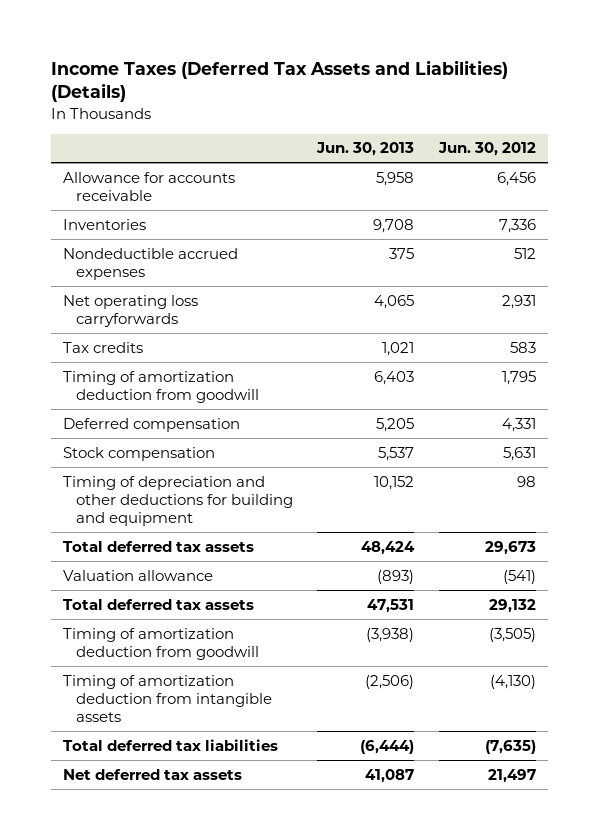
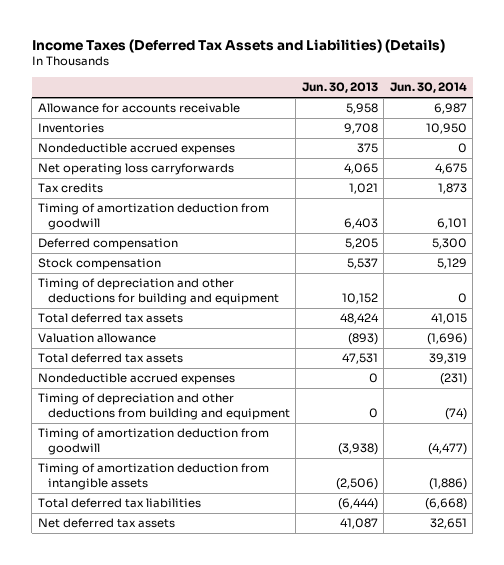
- | Jun. 30, 2013 | Jun. 30, 2012
+ | Jun. 30, 2013 | Jun. 30, 2014
+ Nondeductible accrued expenses | 0 | (231)
+ Timing of depreciation and other deductions from building and equipment | 0 | (74)

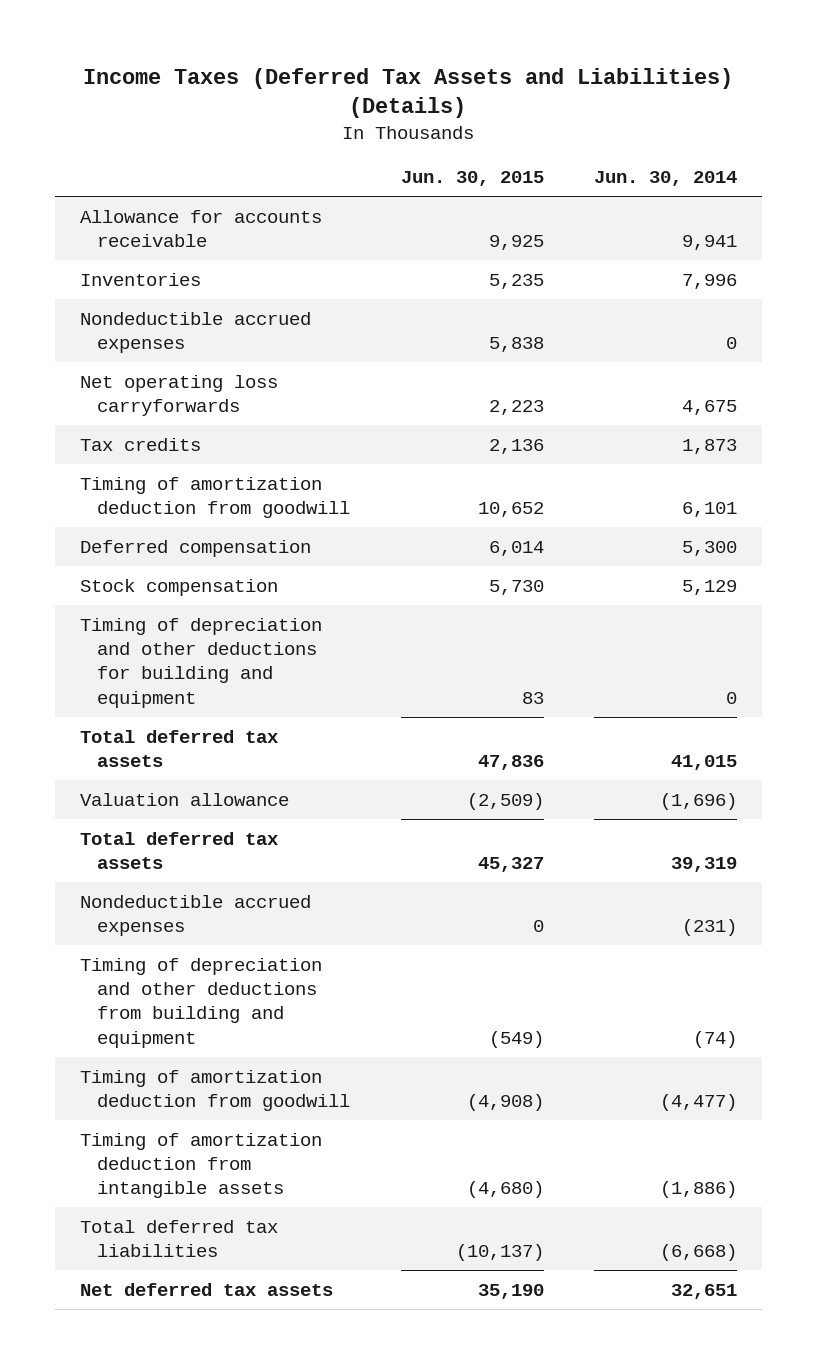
- | Jun. 30, 2013 | Jun. 30, 2014
+ | Jun. 30, 2015 | Jun. 30, 2014
- Allowance for accounts receivable | 5,958 | 6,987
- Inventories | 9,708 | 10,950
+ Allowance for accounts receivable | 9,925 | 9,941
+ Inventories | 5,235 | 7,996

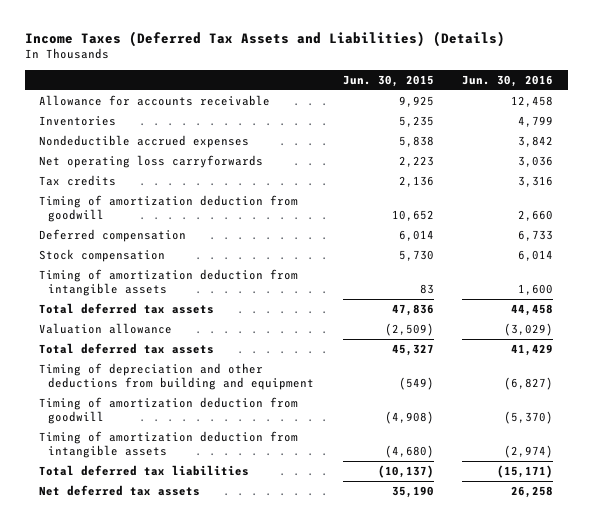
- | Jun. 30, 2015 | Jun. 30, 2014
+ | Jun. 30, 2015 | Jun. 30, 2016
- Timing of depreciation and other deductions for building and equipment | 83 | 0
+ Timing of amortization deduction from intangible assets | 83 | 1,600
- Nondeductible accrued expenses | 0 | (231)

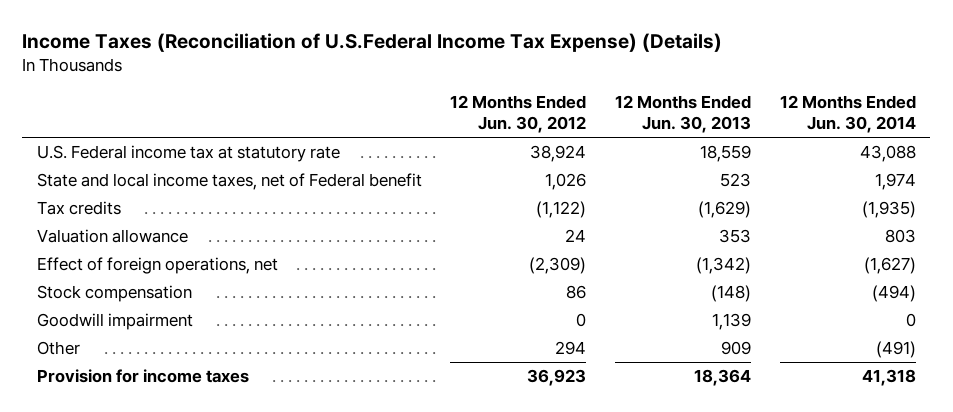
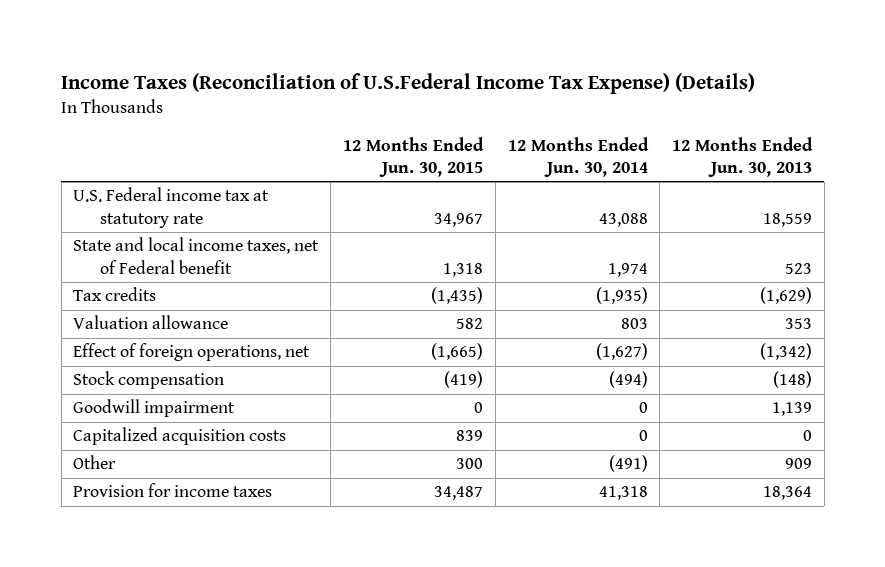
- | 12 Months Ended Jun. 30, 2012 | 12 Months Ended Jun. 30, 2013 | 12 Months Ended Jun. 30, 2014
+ | 12 Months Ended Jun. 30, 2015 | 12 Months Ended Jun. 30, 2014 | 12 Months Ended Jun. 30, 2013
+ Capitalized acquisition costs | 839 | 0 | 0

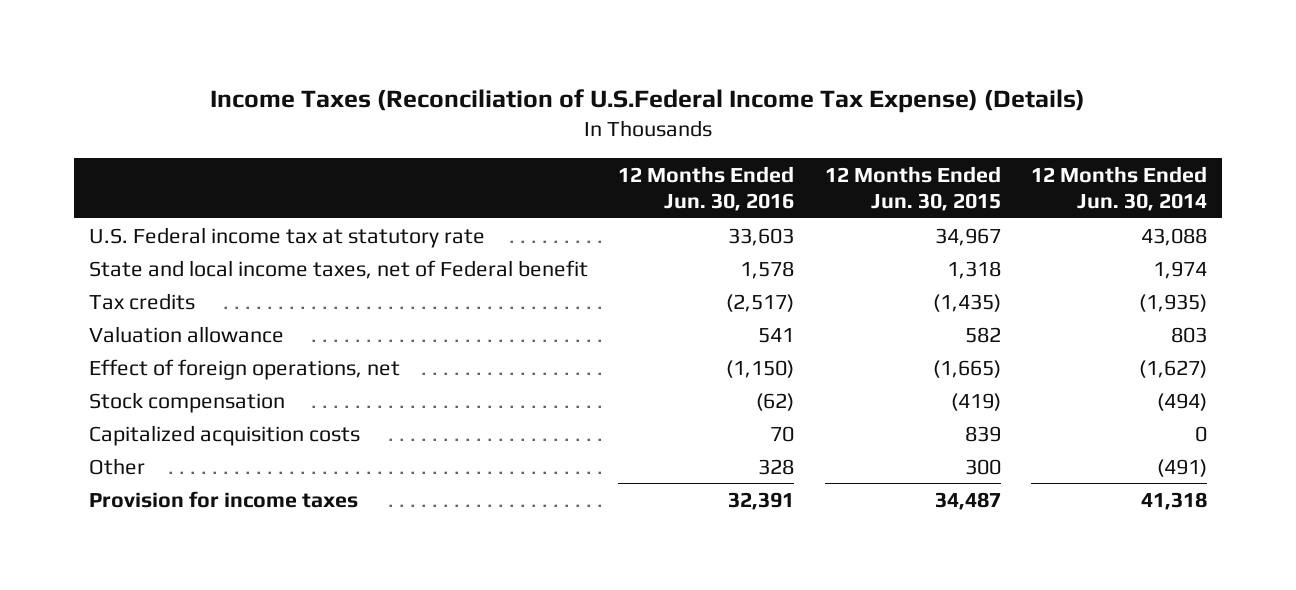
- | 12 Months Ended Jun. 30, 2015 | 12 Months Ended Jun. 30, 2014 | 12 Months Ended Jun. 30, 2013
+ | 12 Months Ended Jun. 30, 2016 | 12 Months Ended Jun. 30, 2015 | 12 Months Ended Jun. 30, 2014
- Goodwill impairment | 0 | 0 | 1,139

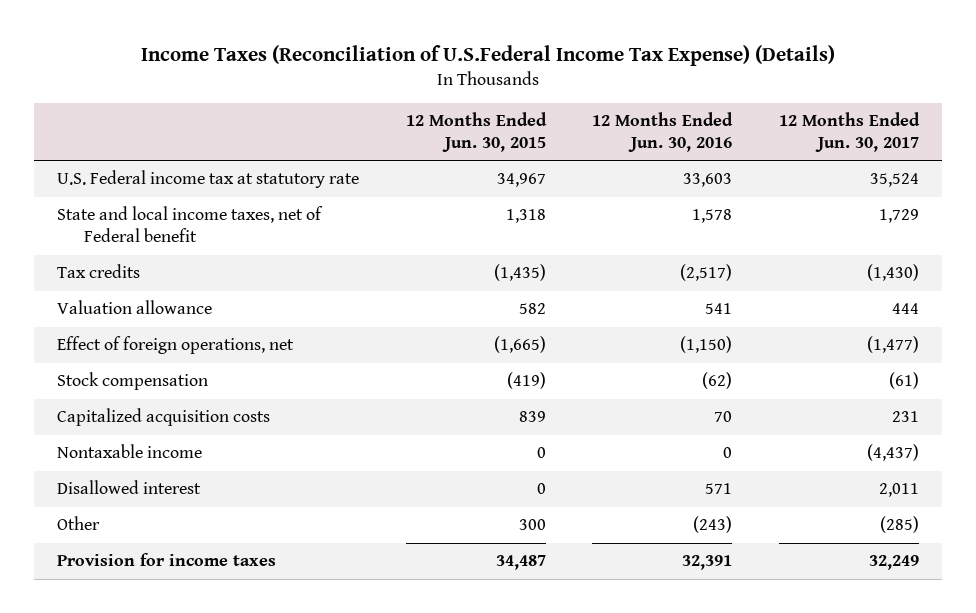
- | 12 Months Ended Jun. 30, 2016 | 12 Months Ended Jun. 30, 2015 | 12 Months Ended Jun. 30, 2014
+ | 12 Months Ended Jun. 30, 2015 | 12 Months Ended Jun. 30, 2016 | 12 Months Ended Jun. 30, 2017
- Other | 328 | 300 | (491)
+ Nontaxable income | 0 | 0 | (4,437)
+ Disallowed interest | 0 | 571 | 2,011
+ Other | 300 | (243) | (285)

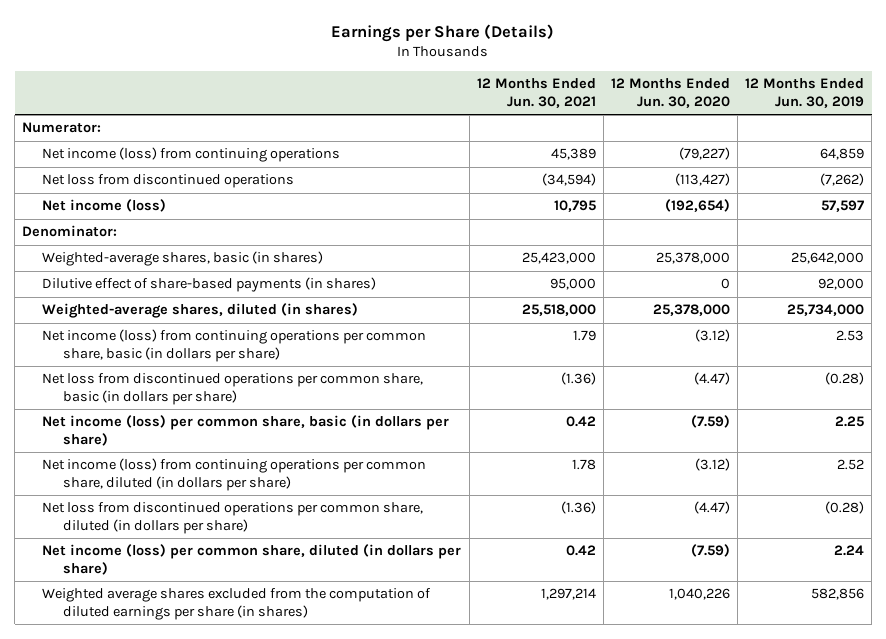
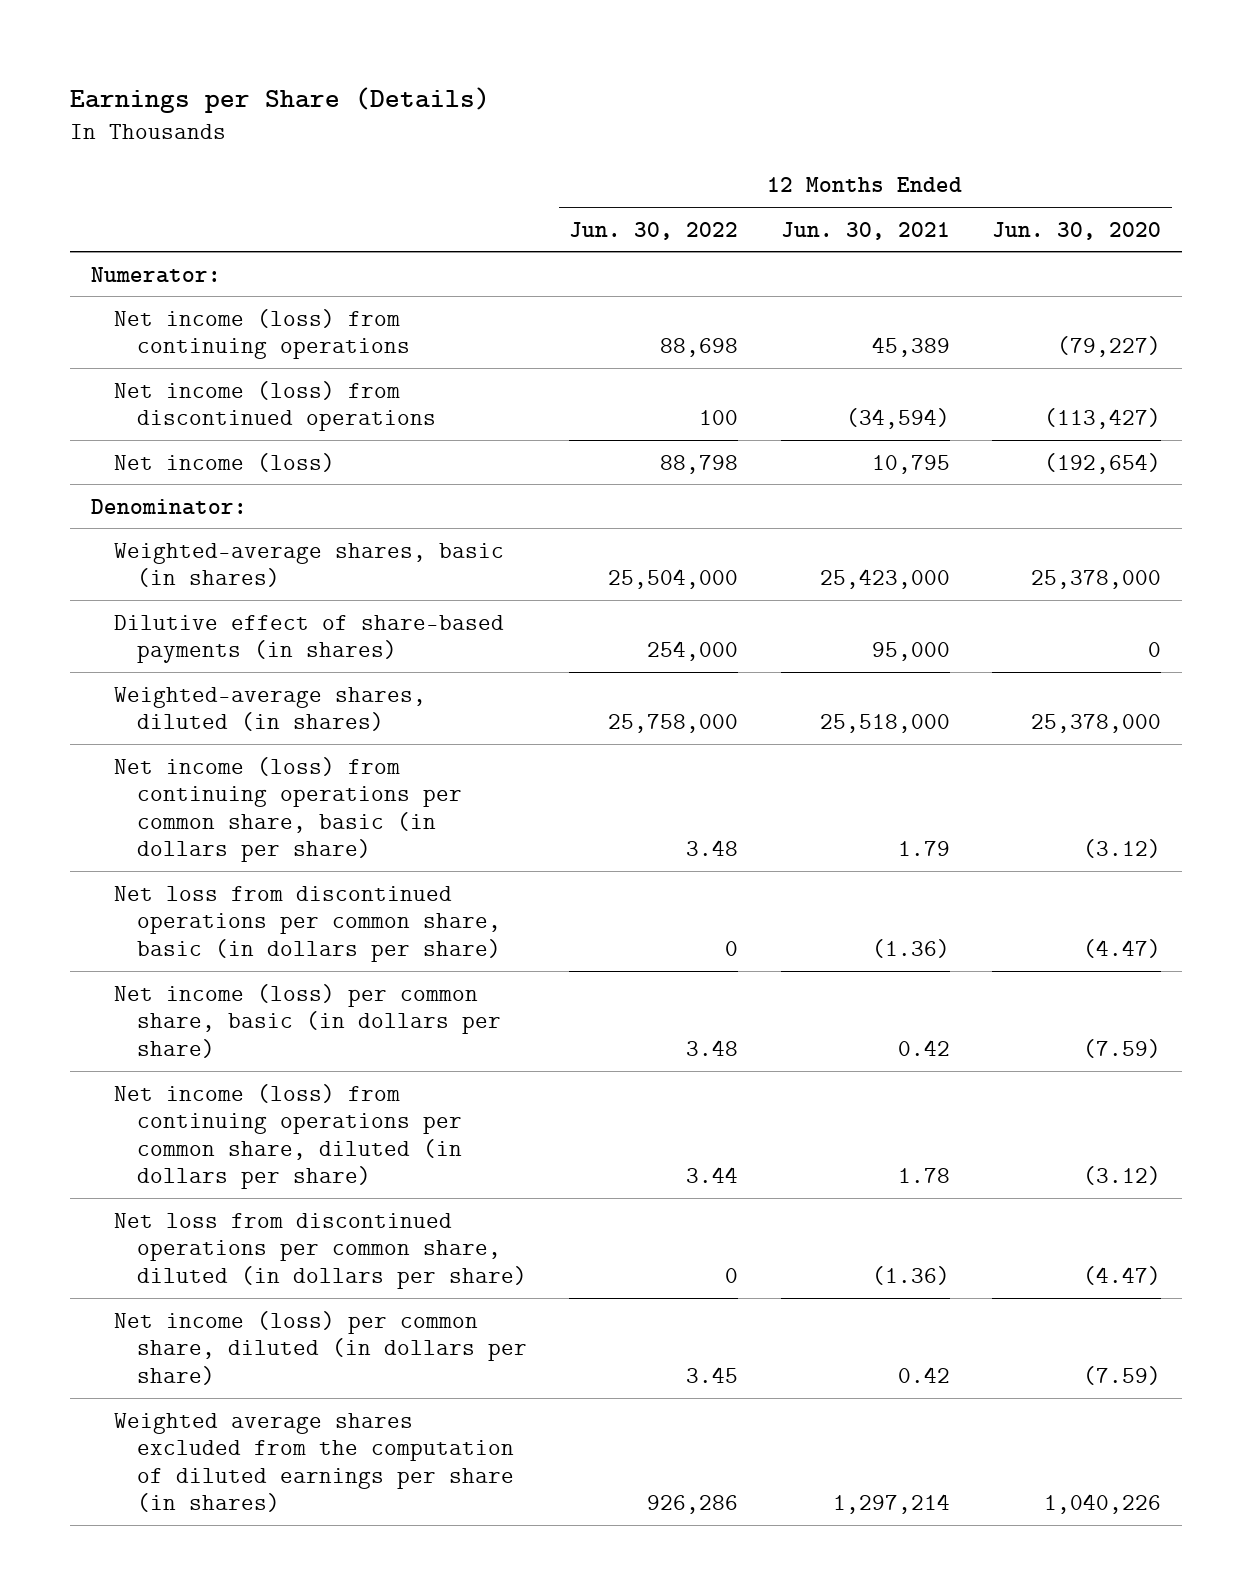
- | 12 Months Ended Jun. 30, 2021 | 12 Months Ended Jun. 30, 2020 | 12 Months Ended Jun. 30, 2019
+ | 12 Months Ended Jun. 30, 2022 | 12 Months Ended Jun. 30, 2021 | 12 Months Ended Jun. 30, 2020
- Net loss from discontinued operations | (34,594) | (113,427) | (7,262)
+ Net income (loss) from discontinued operations | 100 | (34,594) | (113,427)

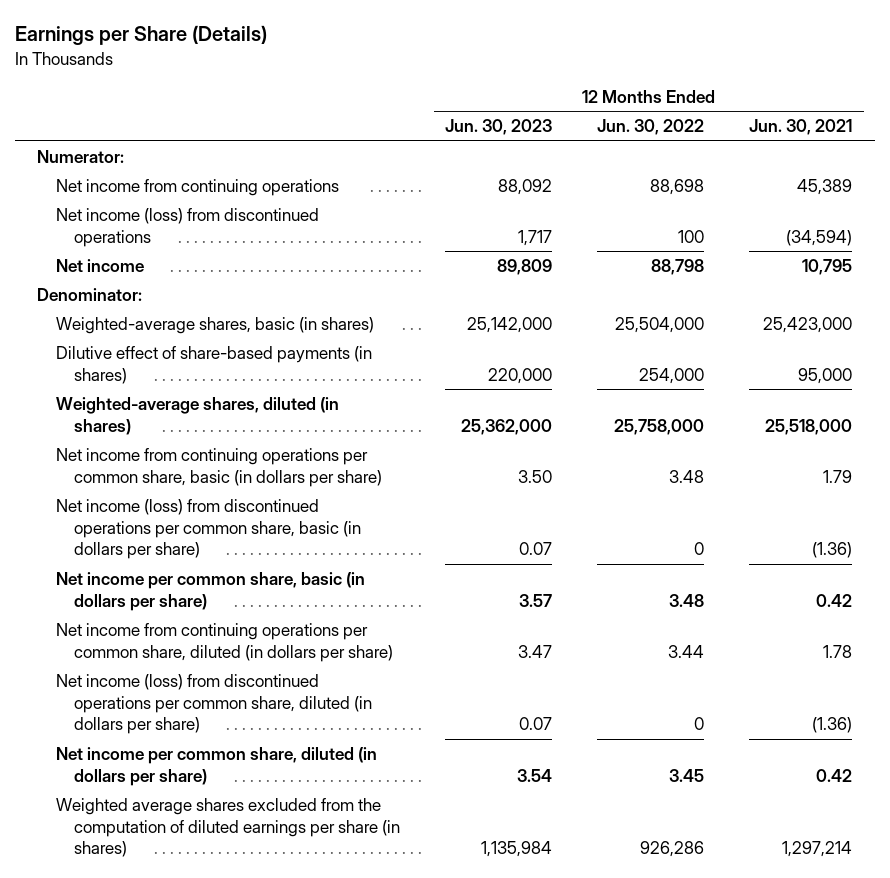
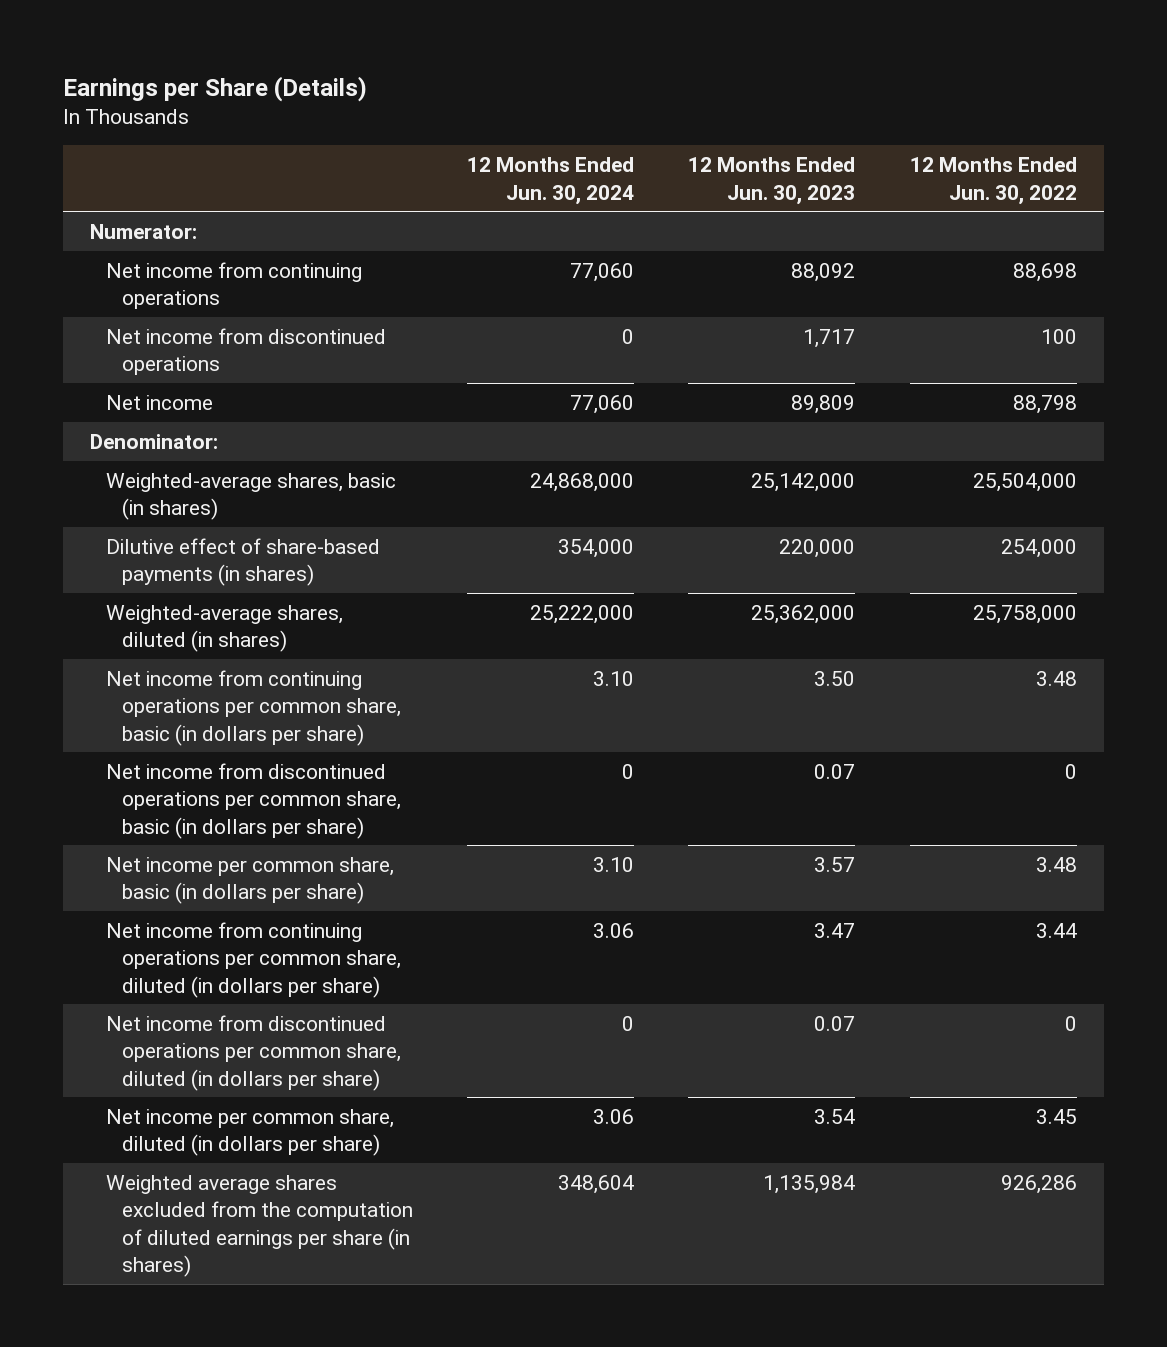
- | 12 Months Ended Jun. 30, 2023 | 12 Months Ended Jun. 30, 2022 | 12 Months Ended Jun. 30, 2021
+ | 12 Months Ended Jun. 30, 2024 | 12 Months Ended Jun. 30, 2023 | 12 Months Ended Jun. 30, 2022
- Net income (loss) from discontinued operations | 1,717 | 100 | (34,594)
+ Net income from discontinued operations | 0 | 1,717 | 100
- Net income (loss) from discontinued operations per common share, basic (in dollars per share) | 0.07 | 0 | (1.36)
+ Net income from discontinued operations per common share, basic (in dollars per share) | 0 | 0.07 | 0
- Net income (loss) from discontinued operations per common share, diluted (in dollars per share) | 0.07 | 0 | (1.36)
+ Net income from discontinued operations per common share, diluted (in dollars per share) | 0 | 0.07 | 0

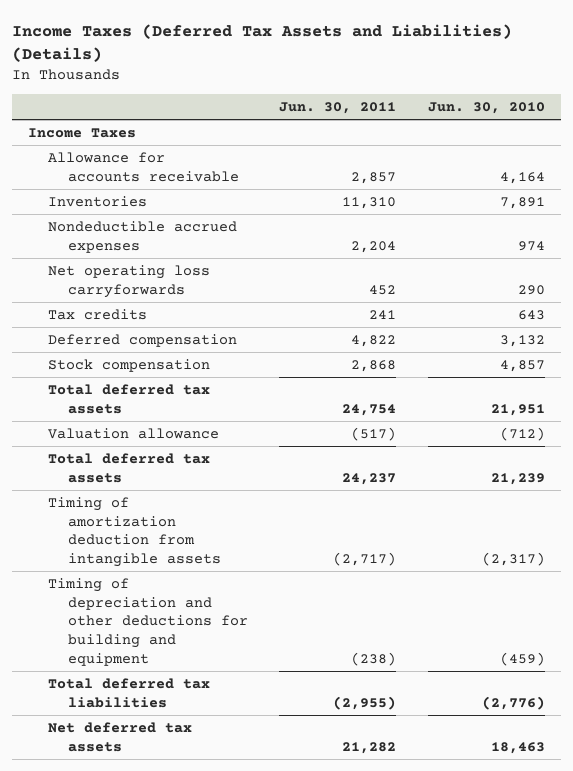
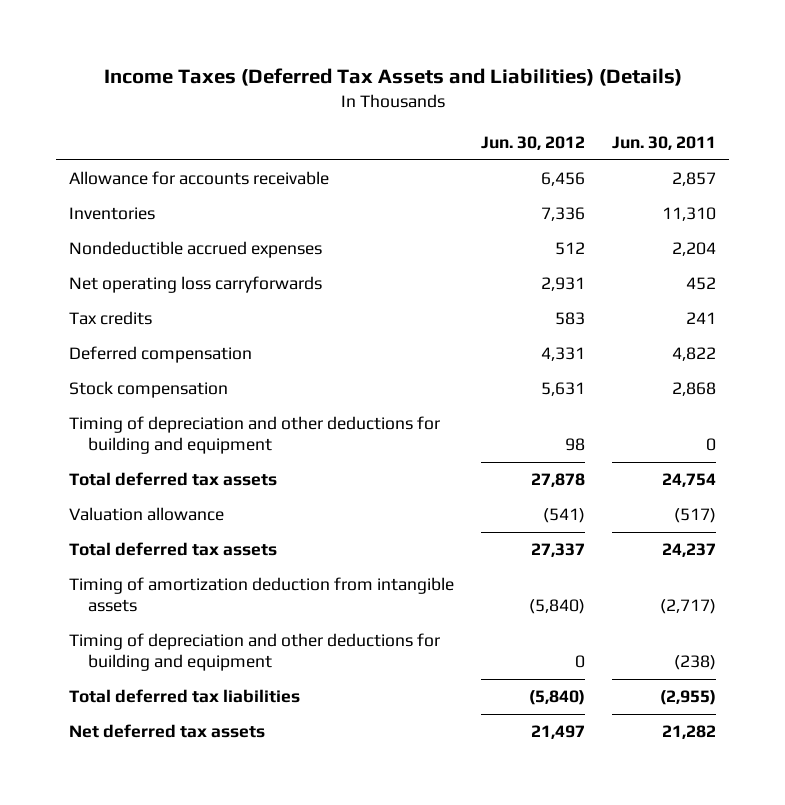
- | Jun. 30, 2011 | Jun. 30, 2010
+ | Jun. 30, 2012 | Jun. 30, 2011
- Income Taxes
+ Timing of depreciation and other deductions for building and equipment | 98 | 0

